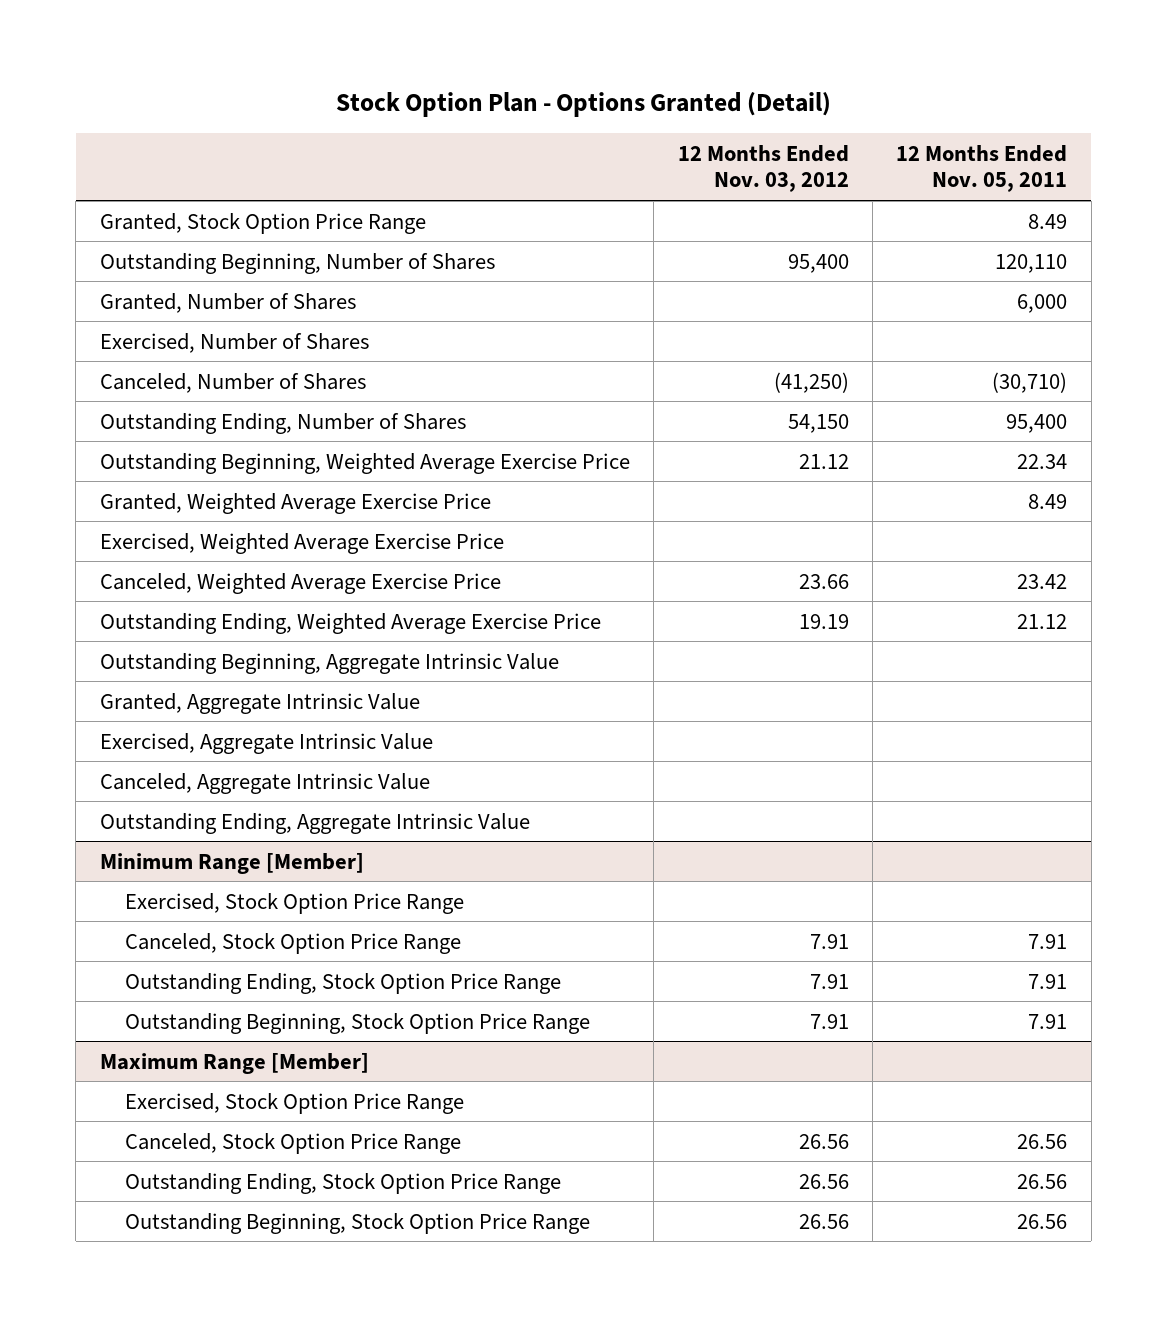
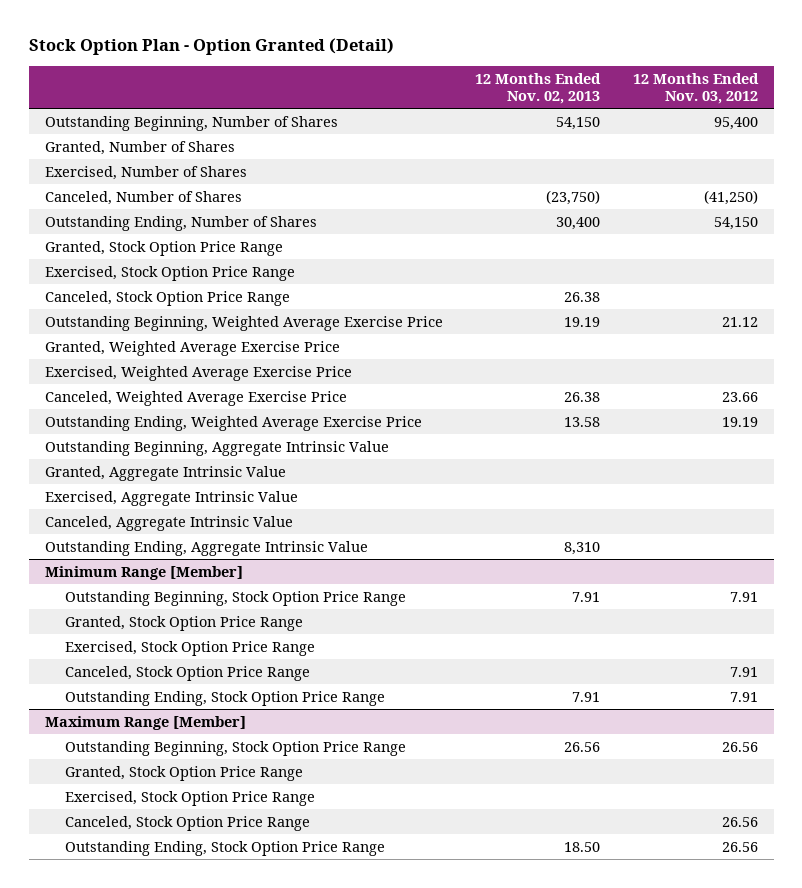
- Stock Option Plan - Options Granted (Detail)
+ Stock Option Plan - Option Granted (Detail)
- | 12 Months Ended Nov. 03, 2012 | 12 Months Ended Nov. 05, 2011
+ | 12 Months Ended Nov. 02, 2013 | 12 Months Ended Nov. 03, 2012
moved down: Granted, Stock Option Price Range
+ Exercised, Stock Option Price Range
+ Canceled, Stock Option Price Range | 26.38 |
@ Minimum Range [Member]
moved up: Outstanding Beginning, Stock Option Price Range | 7.91 | 7.91
+ Granted, Stock Option Price Range
@ Maximum Range [Member]
moved up: Outstanding Beginning, Stock Option Price Range | 26.56 | 26.56
+ Granted, Stock Option Price Range

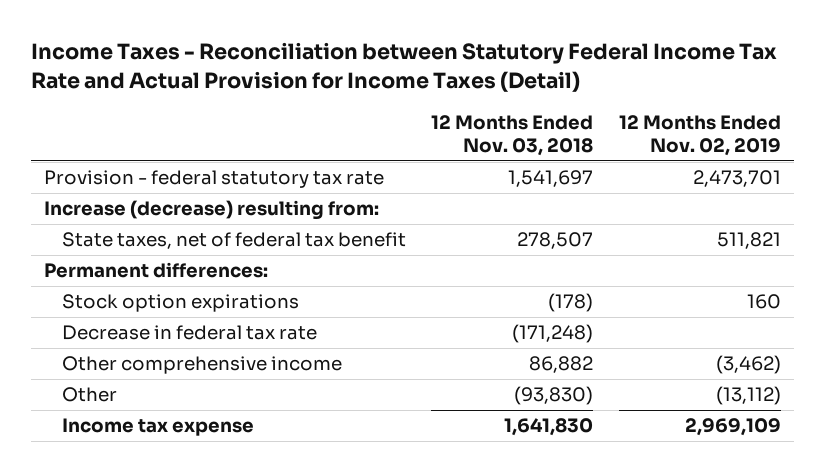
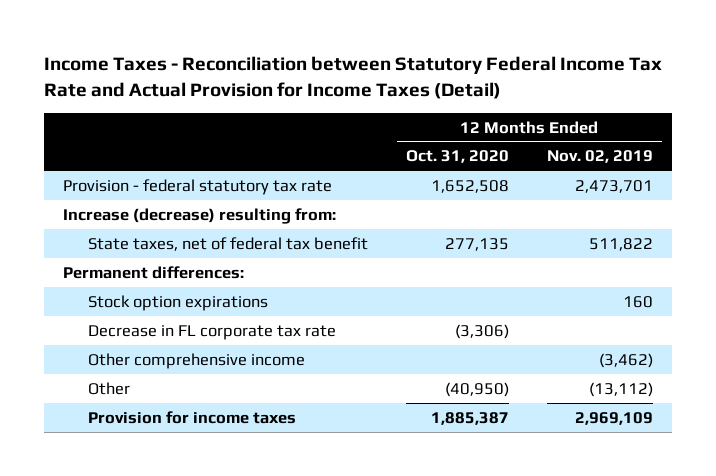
- | 12 Months Ended Nov. 03, 2018 | 12 Months Ended Nov. 02, 2019
+ | 12 Months Ended Oct. 31, 2020 | 12 Months Ended Nov. 02, 2019
- State taxes, net of federal tax benefit | 278,507 | 511,821
+ State taxes, net of federal tax benefit | 277,135 | 511,822
- Decrease in federal tax rate | (171,248) |
+ Decrease in FL corporate tax rate | (3,306) |
- Income tax expense | 1,641,830 | 2,969,109
+ Provision for income taxes | 1,885,387 | 2,969,109

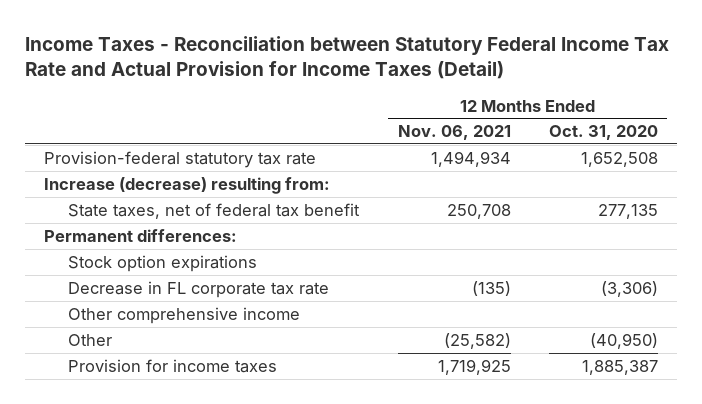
- | 12 Months Ended Oct. 31, 2020 | 12 Months Ended Nov. 02, 2019
+ | 12 Months Ended Nov. 06, 2021 | 12 Months Ended Oct. 31, 2020
- Provision - federal statutory tax rate | 1,652,508 | 2,473,701
+ Provision-federal statutory tax rate | 1,494,934 | 1,652,508

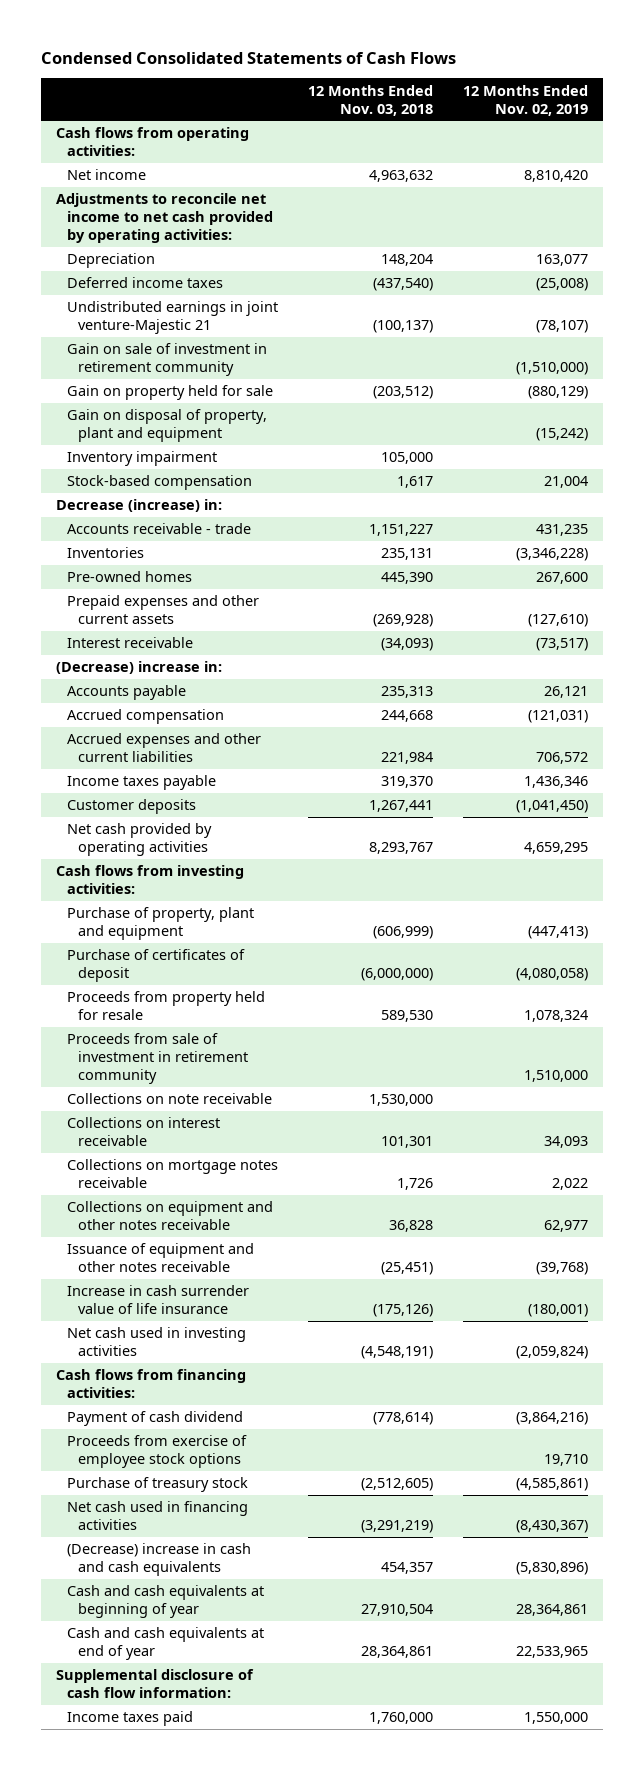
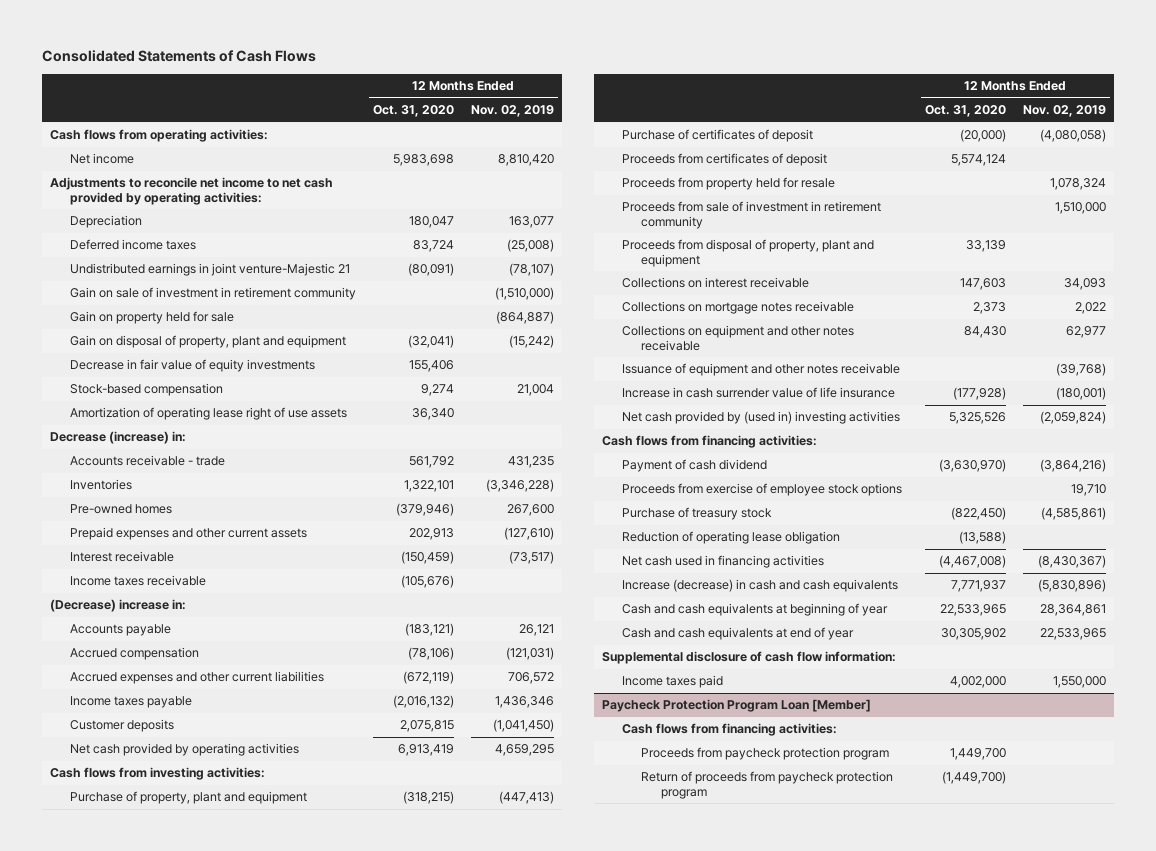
- Condensed Consolidated Statements of Cash Flows
+ Consolidated Statements of Cash Flows
- | 12 Months Ended Nov. 03, 2018 | 12 Months Ended Nov. 02, 2019
+ | 12 Months Ended Oct. 31, 2020 | 12 Months Ended Nov. 02, 2019
- Gain on property held for sale | (203,512) | (880,129)
+ Gain on property held for sale | | (864,887)
- Inventory impairment | 105,000 |
+ Decrease in fair value of equity investments | 155,406 |
+ Amortization of operating lease right of use assets | 36,340 |
+ Income taxes receivable | (105,676) |
+ Proceeds from certificates of deposit | 5,574,124 |
- Collections on note receivable | 1,530,000 |
+ Proceeds from disposal of property, plant and equipment | 33,139 |
- Net cash used in investing activities | (4,548,191) | (2,059,824)
+ Net cash provided by (used in) investing activities | 5,325,526 | (2,059,824)
+ Reduction of operating lease obligation | (13,588) |
- (Decrease) increase in cash and cash equivalents | 454,357 | (5,830,896)
+ Increase (decrease) in cash and cash equivalents | 7,771,937 | (5,830,896)
+ Paycheck Protection Program Loan [Member]
+ Cash flows from financing activities:
+ Proceeds from paycheck protection program | 1,449,700 |
+ Return of proceeds from paycheck protection program | (1,449,700) |

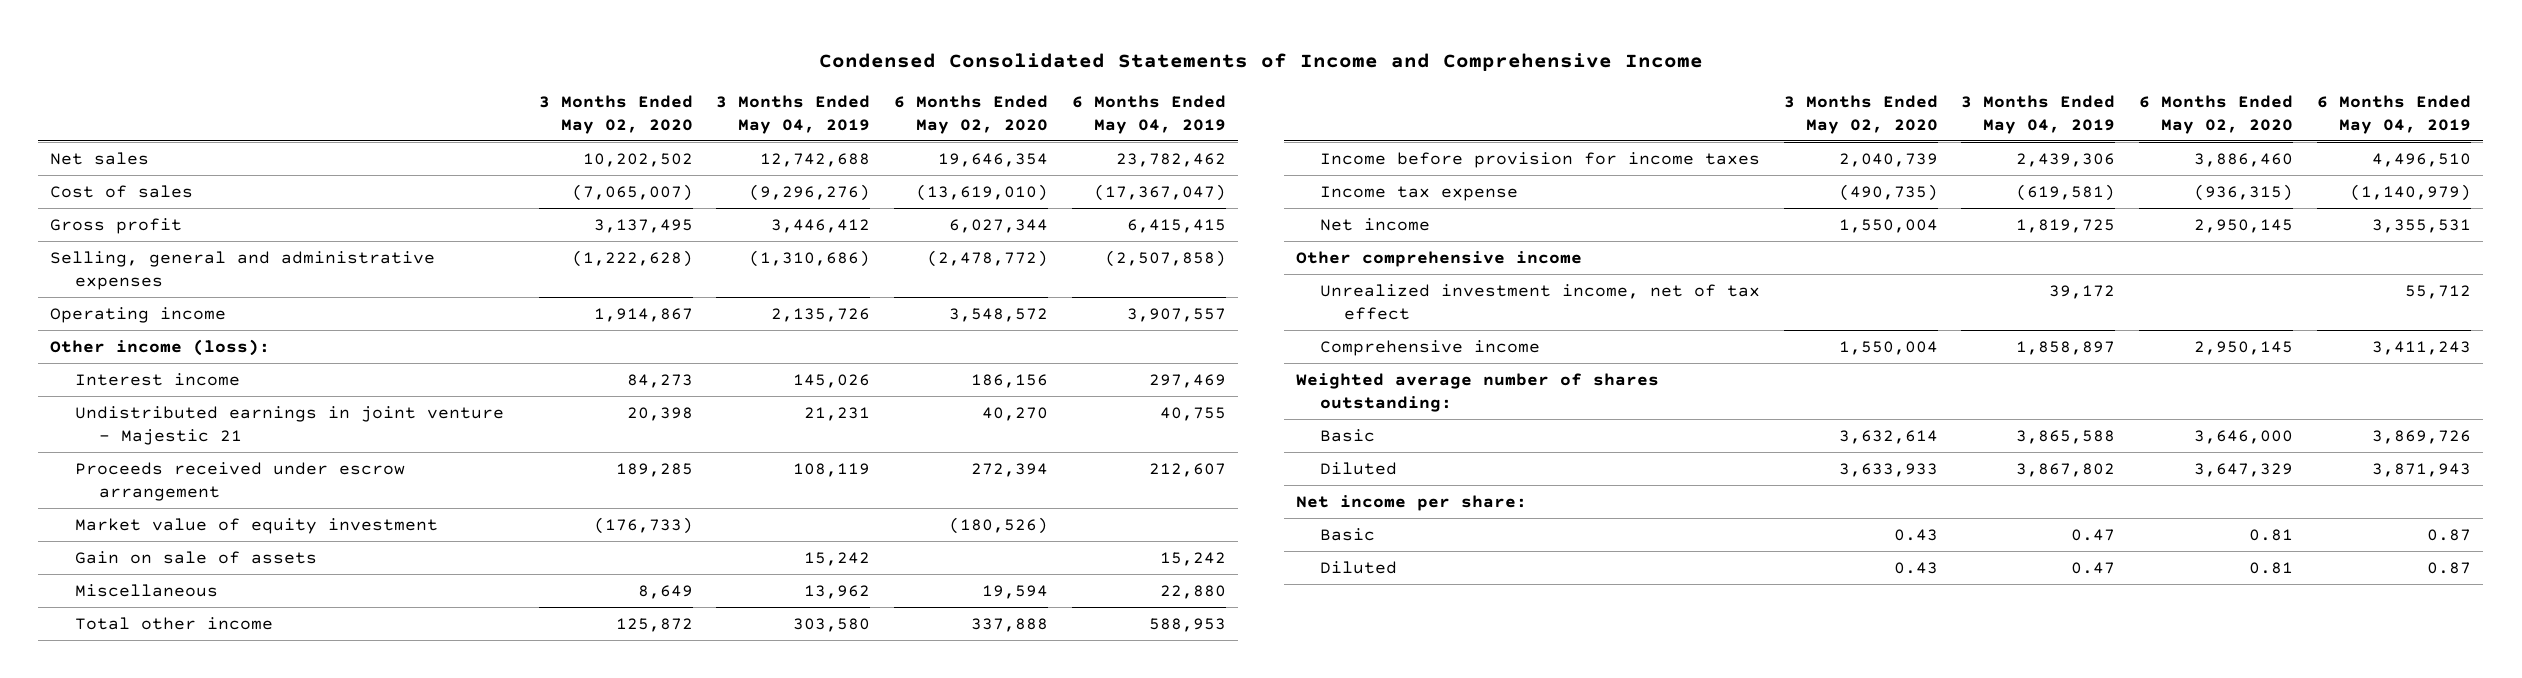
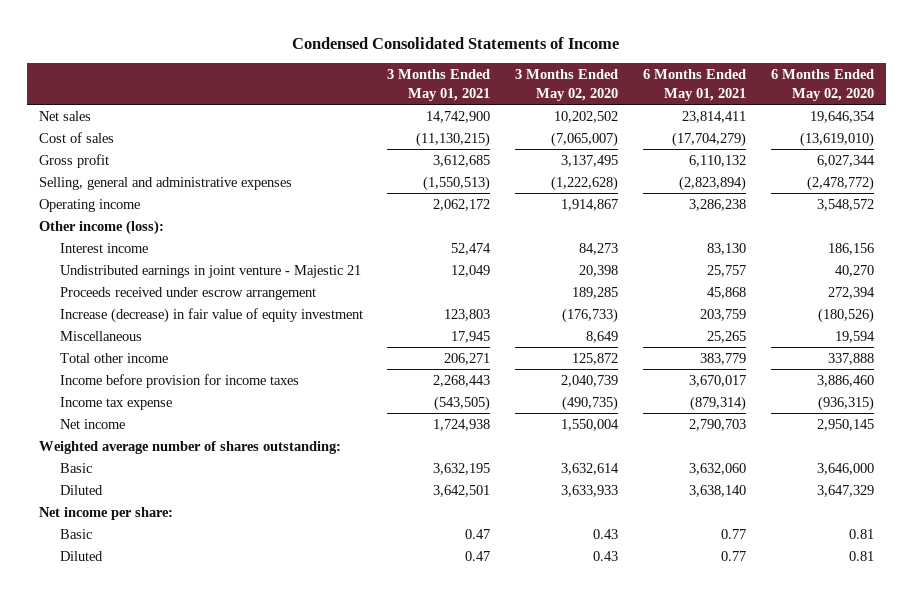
- Condensed Consolidated Statements of Income and Comprehensive Income
+ Condensed Consolidated Statements of Income
- | 3 Months Ended May 02, 2020 | 3 Months Ended May 04, 2019 | 6 Months Ended May 02, 2020 | 6 Months Ended May 04, 2019
+ | 3 Months Ended May 01, 2021 | 3 Months Ended May 02, 2020 | 6 Months Ended May 01, 2021 | 6 Months Ended May 02, 2020
- Market value of equity investment | (176,733) | | (180,526) |
- Gain on sale of assets | | 15,242 | | 15,242
+ Increase (decrease) in fair value of equity investment | 123,803 | (176,733) | 203,759 | (180,526)
- Other comprehensive income
- Unrealized investment income, net of tax effect | | 39,172 | | 55,712
- Comprehensive income | 1,550,004 | 1,858,897 | 2,950,145 | 3,411,243

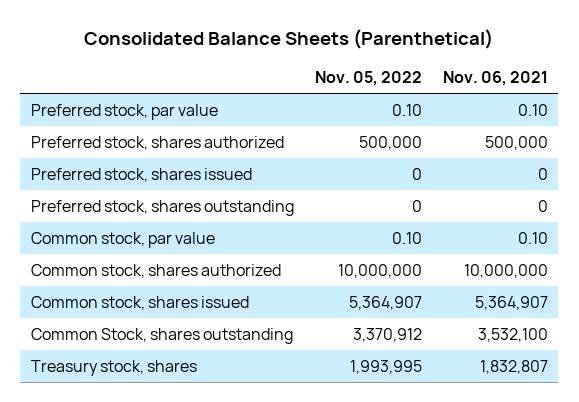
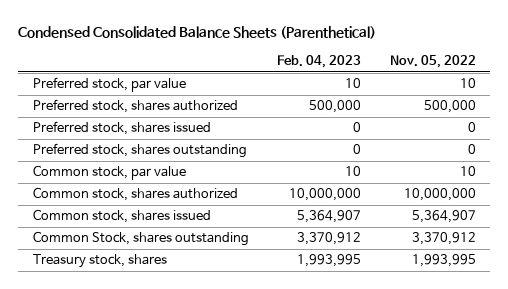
- Consolidated Balance Sheets (Parenthetical)
+ Condensed Consolidated Balance Sheets (Parenthetical)
- | Nov. 05, 2022 | Nov. 06, 2021
+ | Feb. 04, 2023 | Nov. 05, 2022
- Preferred stock, par value | 0.10 | 0.10
+ Preferred stock, par value | 10 | 10
- Common stock, par value | 0.10 | 0.10
+ Common stock, par value | 10 | 10

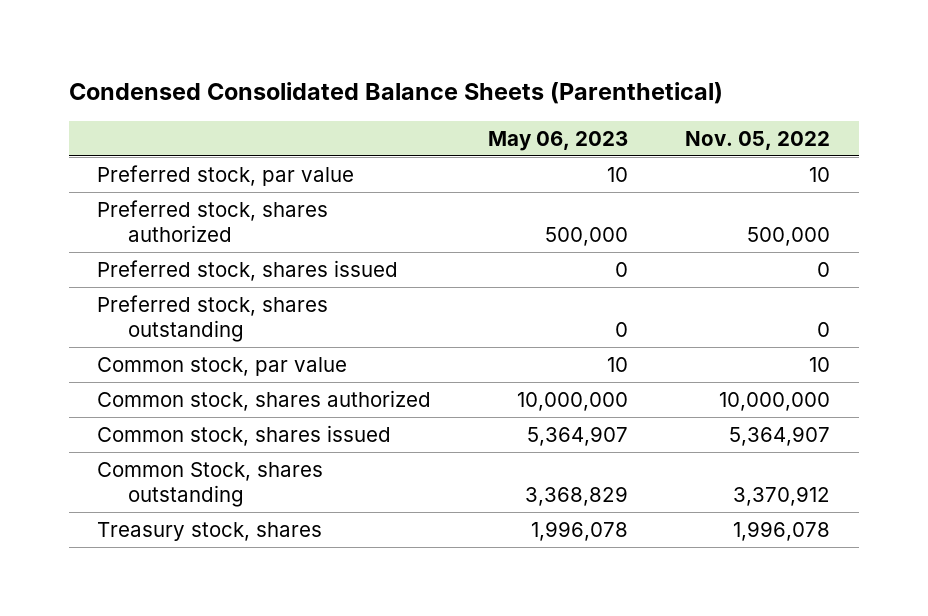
- | Feb. 04, 2023 | Nov. 05, 2022
+ | May 06, 2023 | Nov. 05, 2022
- Treasury stock, shares | 1,993,995 | 1,993,995
+ Treasury stock, shares | 1,996,078 | 1,996,078

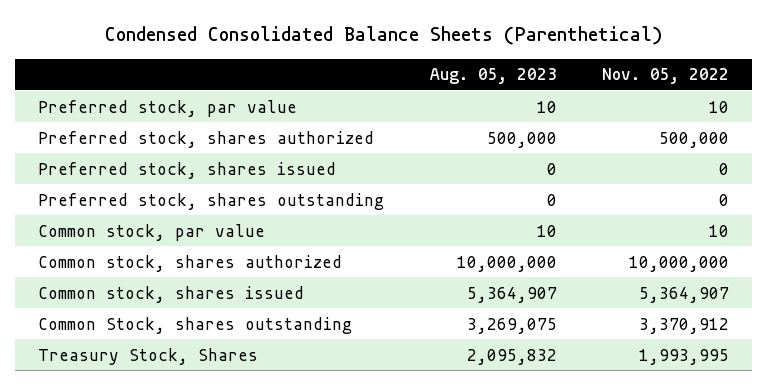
- | May 06, 2023 | Nov. 05, 2022
+ | Aug. 05, 2023 | Nov. 05, 2022
- Treasury stock, shares | 1,996,078 | 1,996,078
+ Treasury Stock, Shares | 2,095,832 | 1,993,995

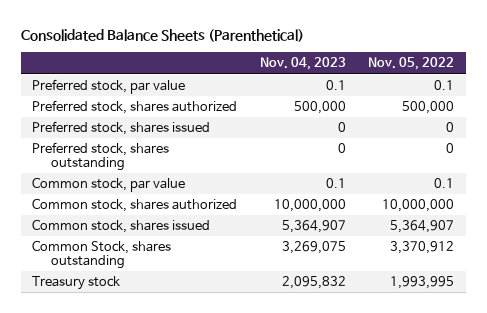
- Condensed Consolidated Balance Sheets (Parenthetical)
+ Consolidated Balance Sheets (Parenthetical)
- | Aug. 05, 2023 | Nov. 05, 2022
+ | Nov. 04, 2023 | Nov. 05, 2022
- Preferred stock, par value | 10 | 10
+ Preferred stock, par value | 0.1 | 0.1
- Common stock, par value | 10 | 10
+ Common stock, par value | 0.1 | 0.1
- Treasury Stock, Shares | 2,095,832 | 1,993,995
+ Treasury stock | 2,095,832 | 1,993,995

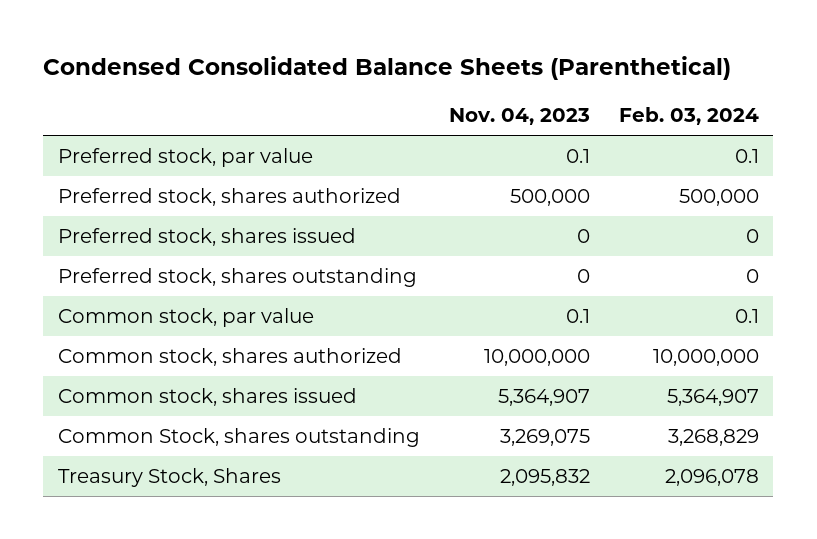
- Consolidated Balance Sheets (Parenthetical)
+ Condensed Consolidated Balance Sheets (Parenthetical)
- | Nov. 04, 2023 | Nov. 05, 2022
+ | Nov. 04, 2023 | Feb. 03, 2024
- Treasury stock | 2,095,832 | 1,993,995
+ Treasury Stock, Shares | 2,095,832 | 2,096,078

